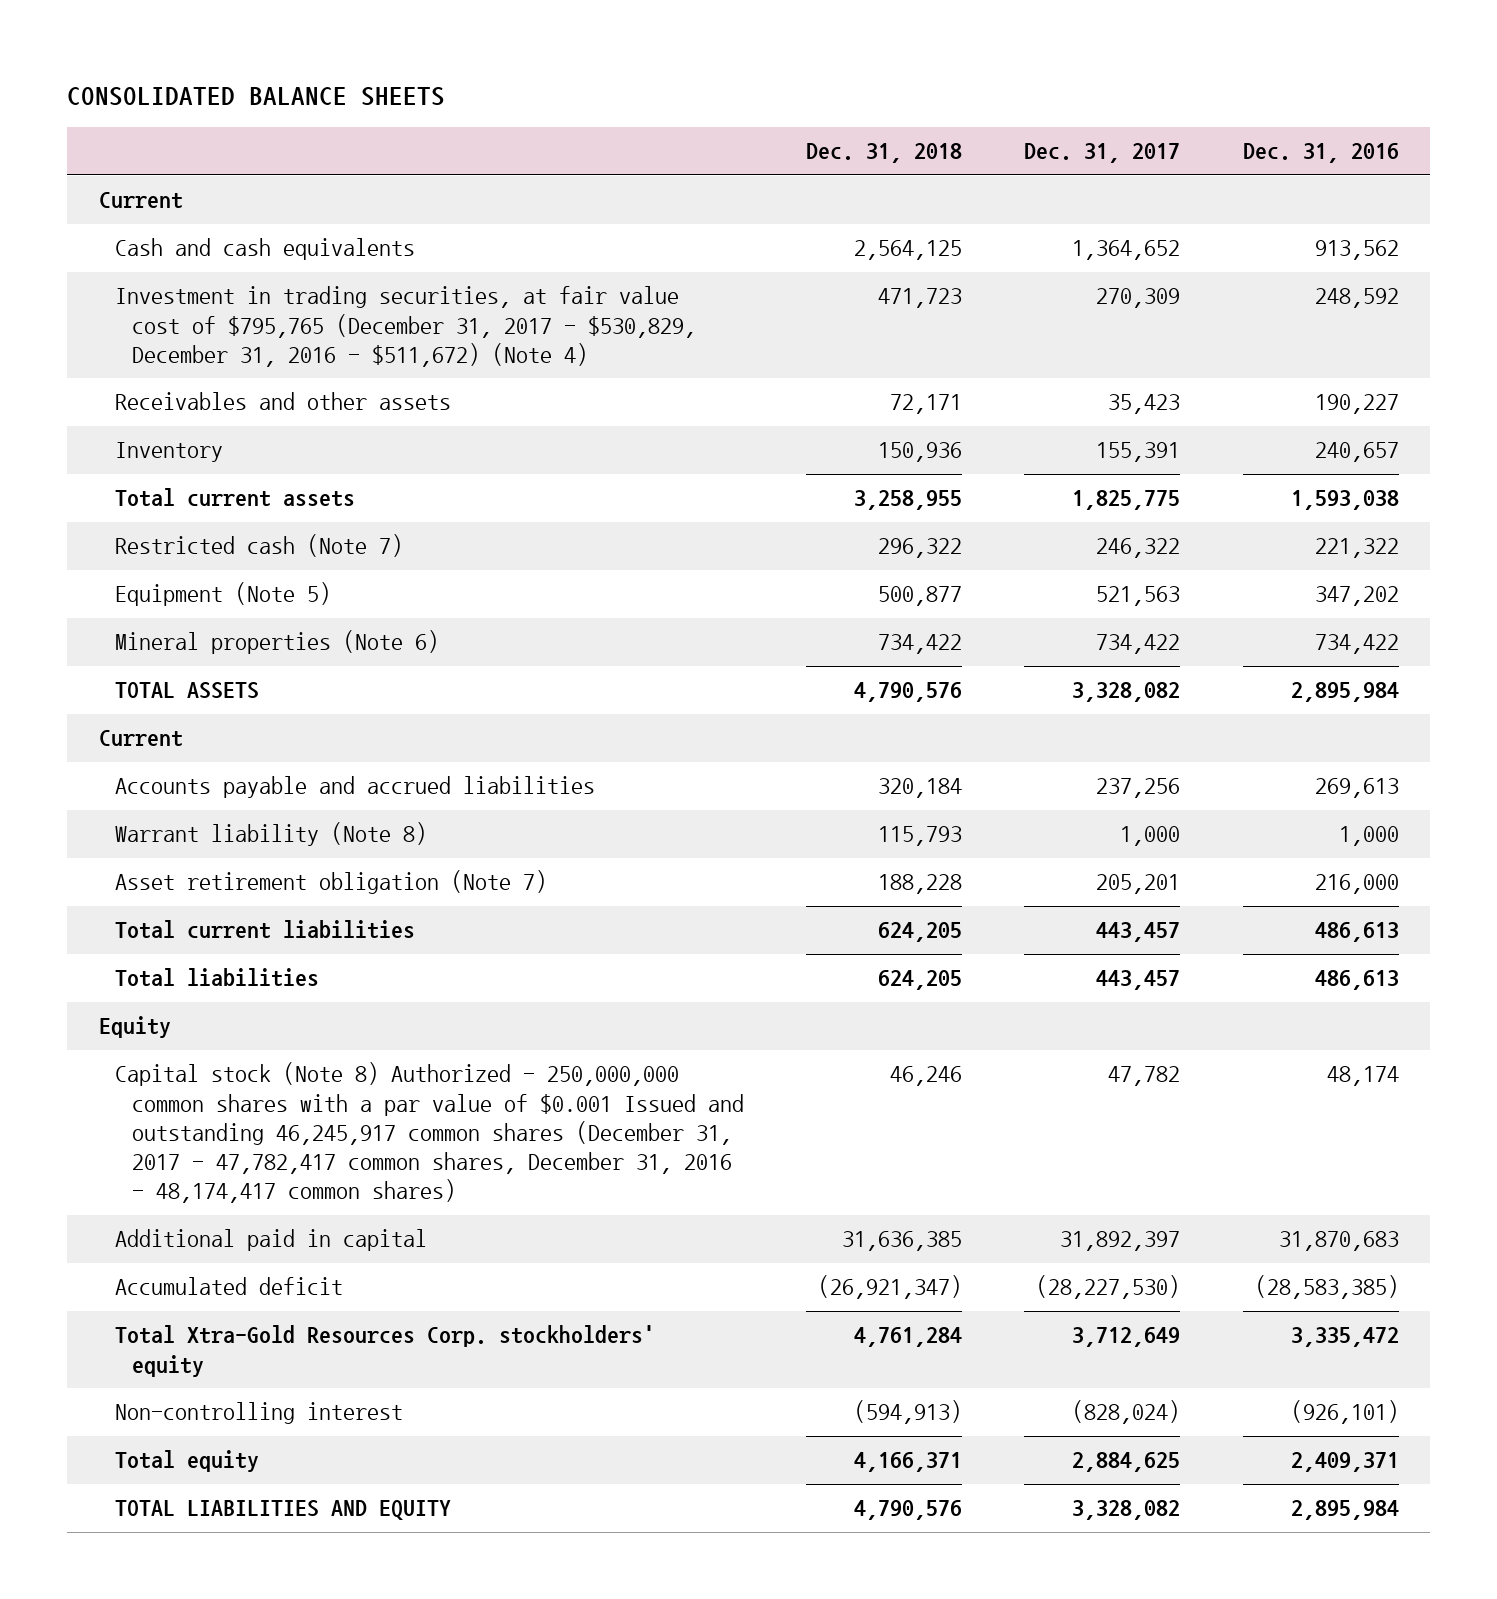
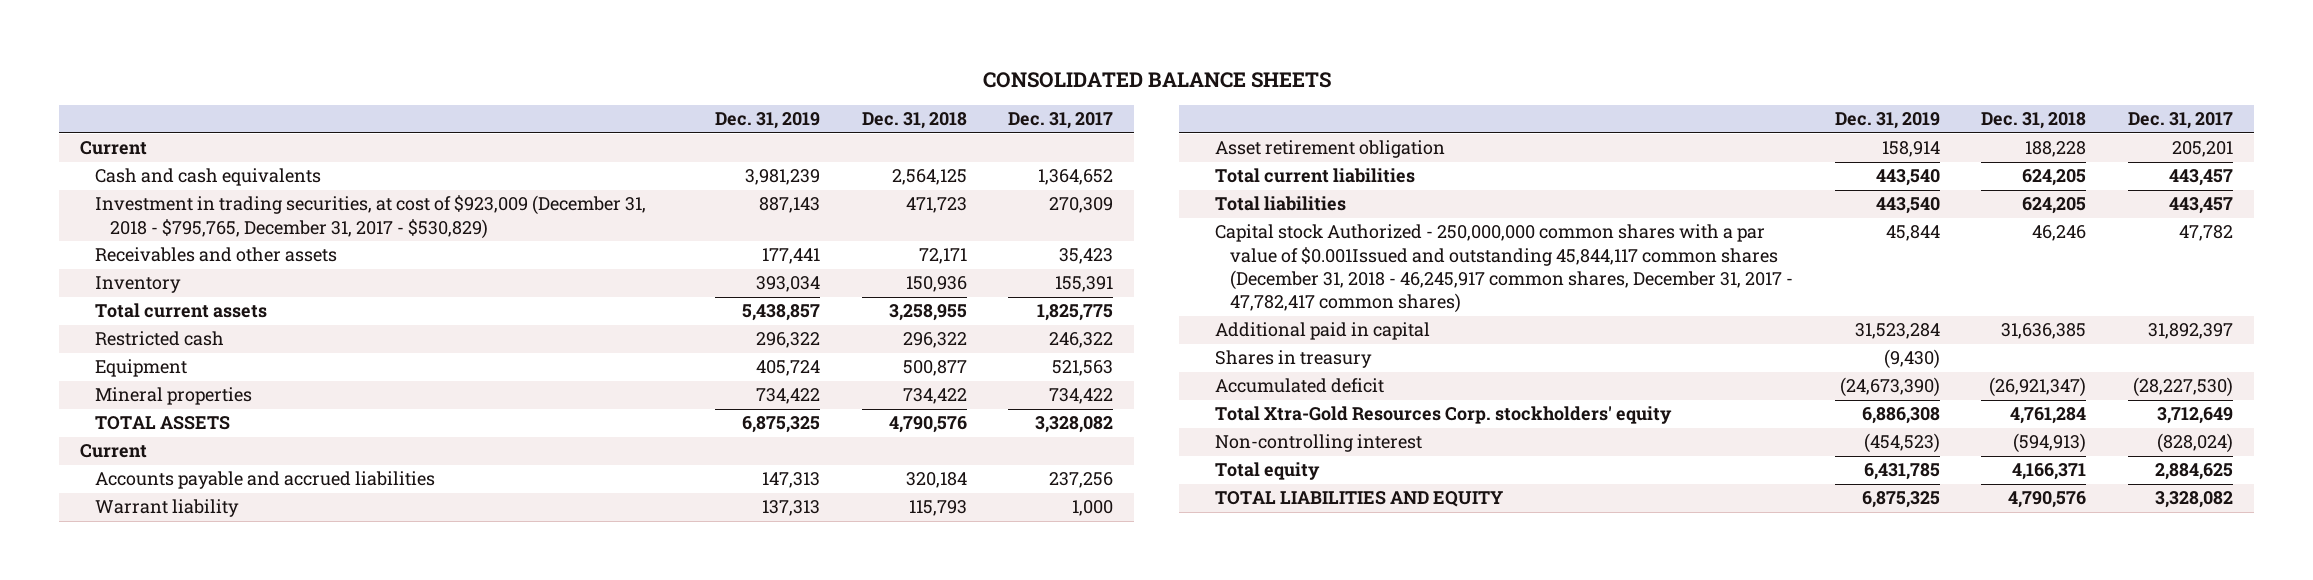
- | Dec. 31, 2018 | Dec. 31, 2017 | Dec. 31, 2016
+ | Dec. 31, 2019 | Dec. 31, 2018 | Dec. 31, 2017
- Investment in trading securities, at fair value cost of $795,765 (December 31, 2017 - $530,829, December 31, 2016 - $511,672) (Note 4) | 471,723 | 270,309 | 248,592
+ Investment in trading securities, at cost of $923,009 (December 31, 2018 - $795,765, December 31, 2017 - $530,829) | 887,143 | 471,723 | 270,309
- Restricted cash (Note 7) | 296,322 | 246,322 | 221,322
- Equipment (Note 5) | 500,877 | 521,563 | 347,202
- Mineral properties (Note 6) | 734,422 | 734,422 | 734,422
+ Restricted cash | 296,322 | 296,322 | 246,322
+ Equipment | 405,724 | 500,877 | 521,563
+ Mineral properties | 734,422 | 734,422 | 734,422
- Warrant liability (Note 8) | 115,793 | 1,000 | 1,000
- Asset retirement obligation (Note 7) | 188,228 | 205,201 | 216,000
+ Warrant liability | 137,313 | 115,793 | 1,000
+ Asset retirement obligation | 158,914 | 188,228 | 205,201
- Equity
- Capital stock (Note 8) Authorized - 250,000,000 common shares with a par value of $0.001 Issued and outstanding 46,245,917 common shares (December 31, 2017 - 47,782,417 common shares, December 31, 2016 - 48,174,417 common shares) | 46,246 | 47,782 | 48,174
+ Capital stock Authorized - 250,000,000 common shares with a par value of $0.001Issued and outstanding 45,844,117 common shares (December 31, 2018 - 46,245,917 common shares, December 31, 2017 - 47,782,417 common shares) | 45,844 | 46,246 | 47,782
+ Shares in treasury | (9,430) | |

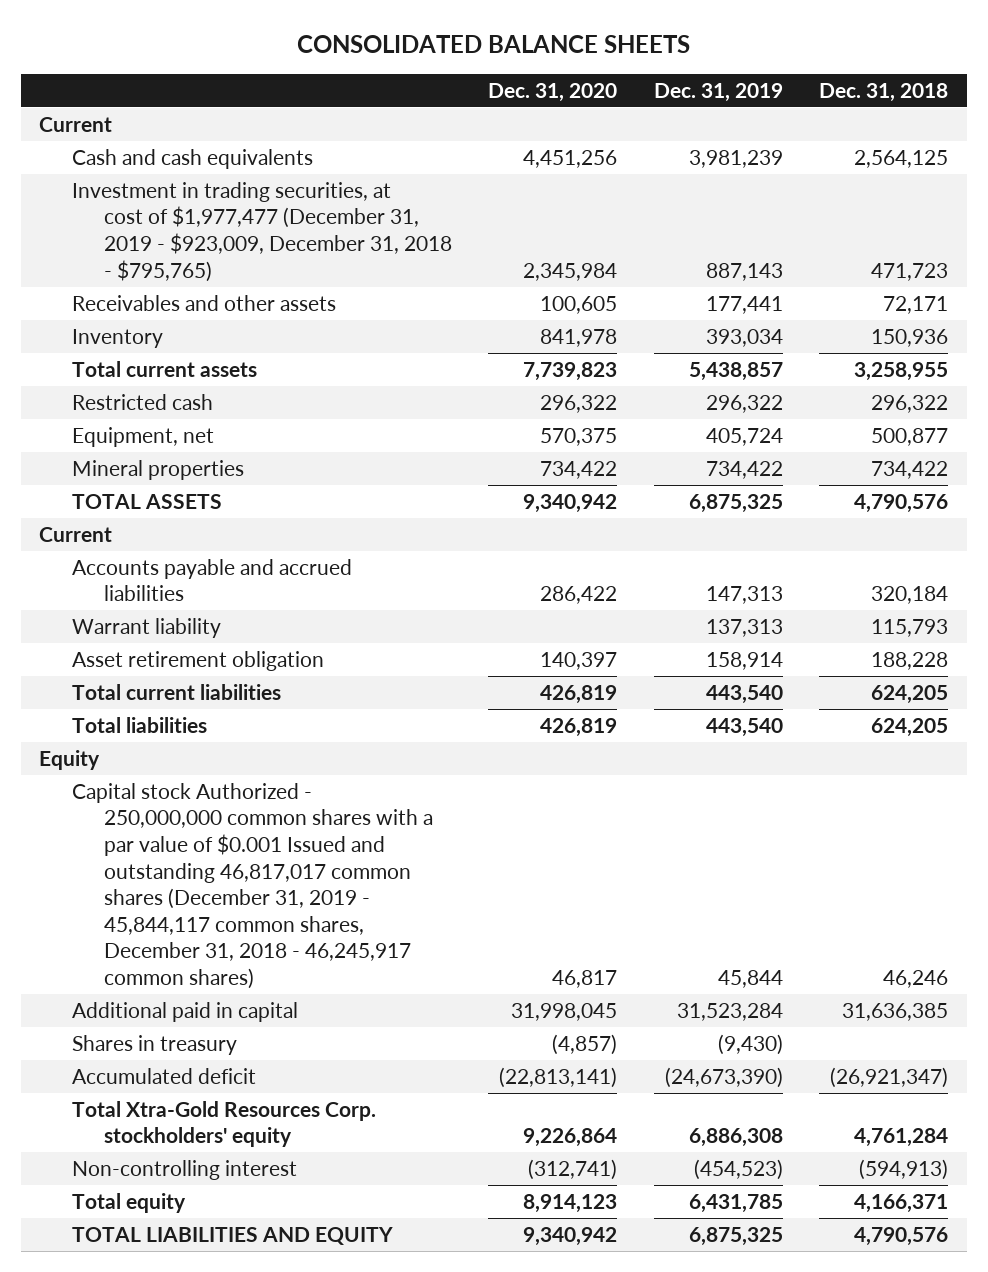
- | Dec. 31, 2019 | Dec. 31, 2018 | Dec. 31, 2017
+ | Dec. 31, 2020 | Dec. 31, 2019 | Dec. 31, 2018
- Investment in trading securities, at cost of $923,009 (December 31, 2018 - $795,765, December 31, 2017 - $530,829) | 887,143 | 471,723 | 270,309
+ Investment in trading securities, at cost of $1,977,477 (December 31, 2019 - $923,009, December 31, 2018 - $795,765) | 2,345,984 | 887,143 | 471,723
- Equipment | 405,724 | 500,877 | 521,563
+ Equipment, net | 570,375 | 405,724 | 500,877
- Capital stock Authorized - 250,000,000 common shares with a par value of $0.001Issued and outstanding 45,844,117 common shares (December 31, 2018 - 46,245,917 common shares, December 31, 2017 - 47,782,417 common shares) | 45,844 | 46,246 | 47,782
+ Equity
+ Capital stock Authorized - 250,000,000 common shares with a par value of $0.001 Issued and outstanding 46,817,017 common shares (December 31, 2019 - 45,844,117 common shares, December 31, 2018 - 46,245,917 common shares) | 46,817 | 45,844 | 46,246

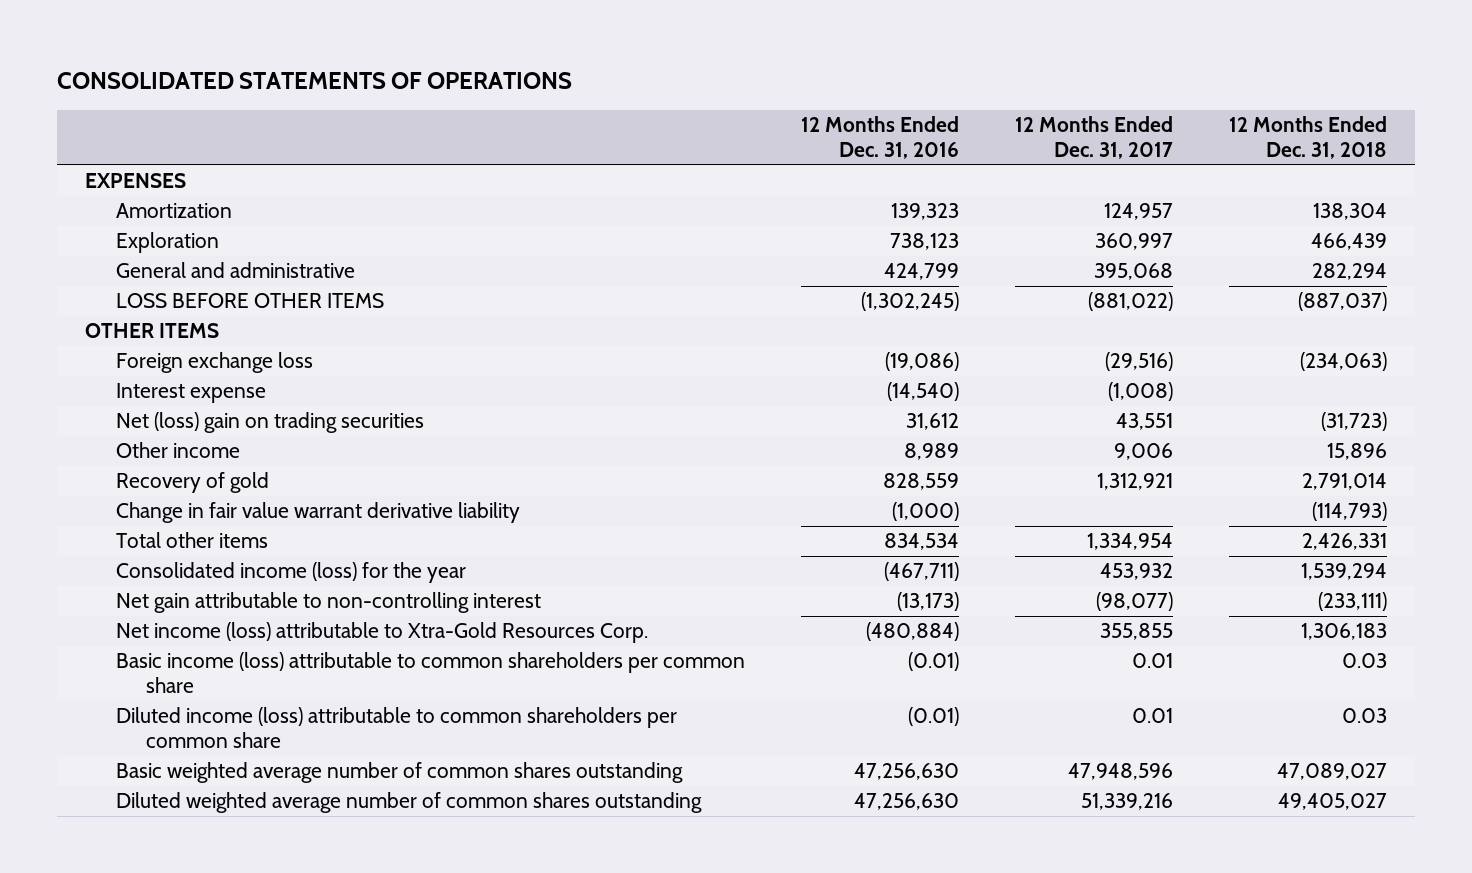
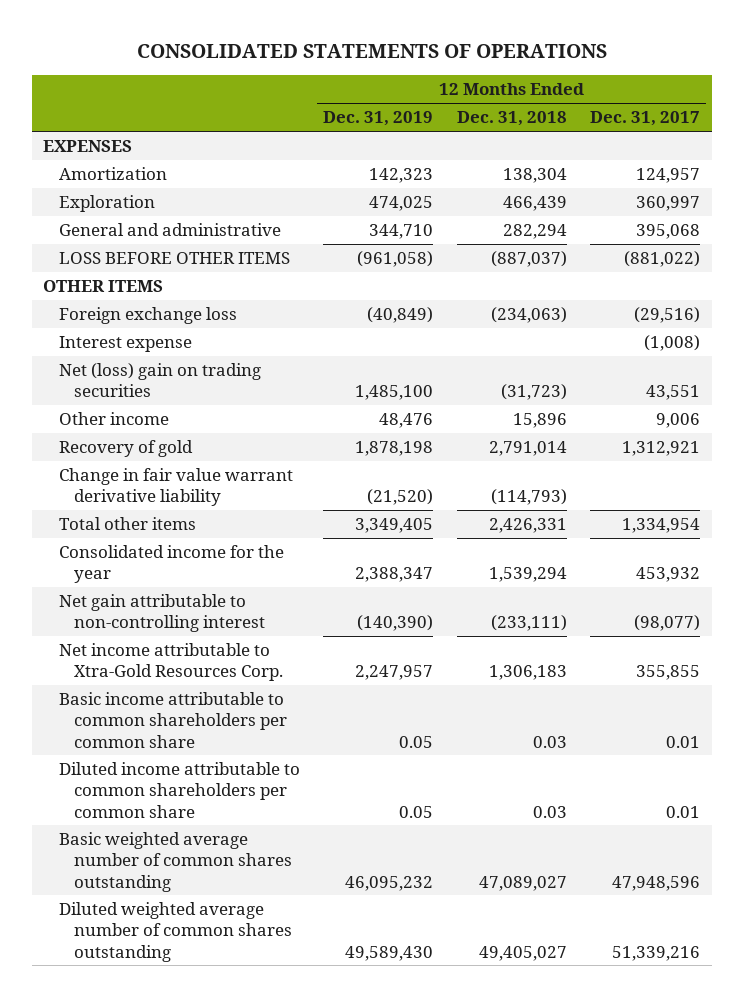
- | 12 Months Ended Dec. 31, 2016 | 12 Months Ended Dec. 31, 2017 | 12 Months Ended Dec. 31, 2018
+ | 12 Months Ended Dec. 31, 2019 | 12 Months Ended Dec. 31, 2018 | 12 Months Ended Dec. 31, 2017
- Consolidated income (loss) for the year | (467,711) | 453,932 | 1,539,294
+ Consolidated income for the year | 2,388,347 | 1,539,294 | 453,932
- Net income (loss) attributable to Xtra-Gold Resources Corp. | (480,884) | 355,855 | 1,306,183
- Basic income (loss) attributable to common shareholders per common share | (0.01) | 0.01 | 0.03
- Diluted income (loss) attributable to common shareholders per common share | (0.01) | 0.01 | 0.03
+ Net income attributable to Xtra-Gold Resources Corp. | 2,247,957 | 1,306,183 | 355,855
+ Basic income attributable to common shareholders per common share | 0.05 | 0.03 | 0.01
+ Diluted income attributable to common shareholders per common share | 0.05 | 0.03 | 0.01

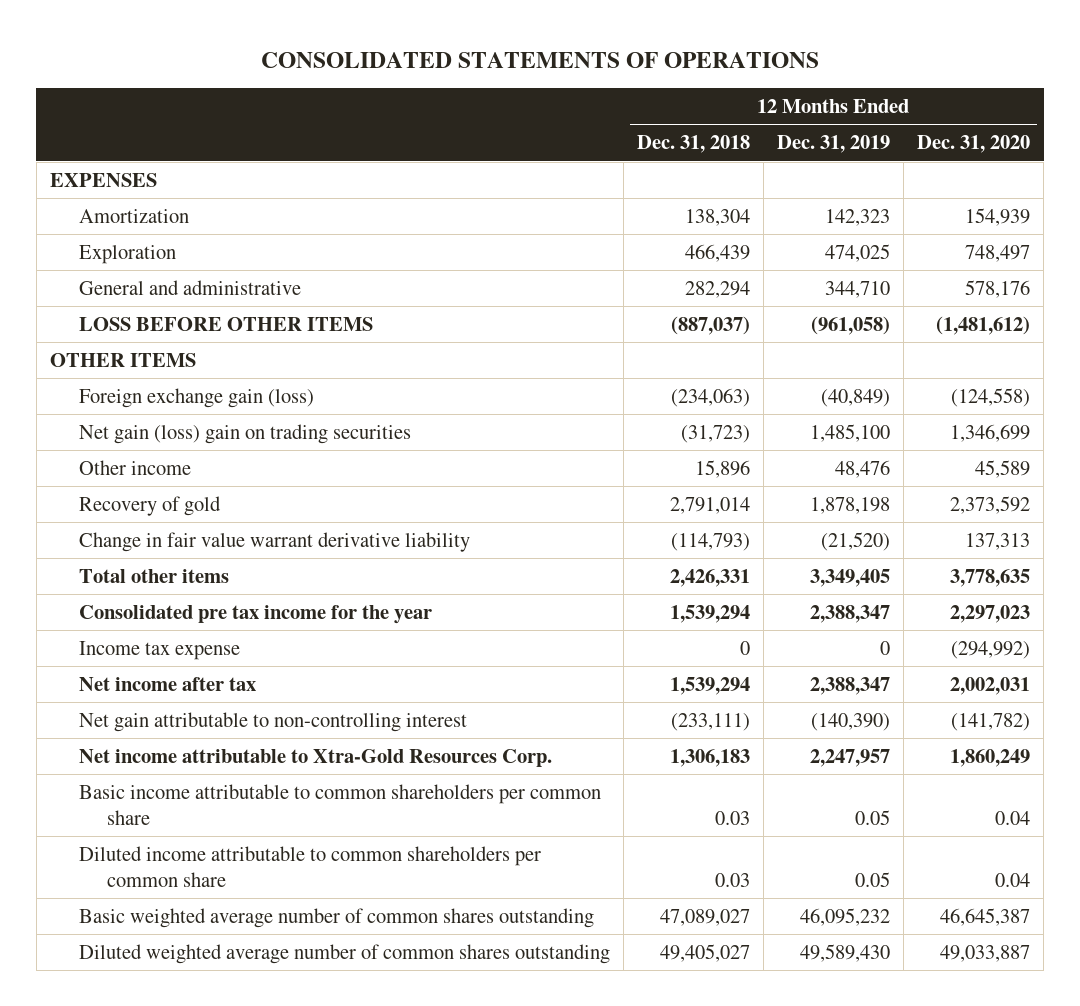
- | 12 Months Ended Dec. 31, 2019 | 12 Months Ended Dec. 31, 2018 | 12 Months Ended Dec. 31, 2017
+ | 12 Months Ended Dec. 31, 2018 | 12 Months Ended Dec. 31, 2019 | 12 Months Ended Dec. 31, 2020
- Foreign exchange loss | (40,849) | (234,063) | (29,516)
- Interest expense | | | (1,008)
- Net (loss) gain on trading securities | 1,485,100 | (31,723) | 43,551
+ Foreign exchange gain (loss) | (234,063) | (40,849) | (124,558)
+ Net gain (loss) gain on trading securities | (31,723) | 1,485,100 | 1,346,699
- Consolidated income for the year | 2,388,347 | 1,539,294 | 453,932
+ Consolidated pre tax income for the year | 1,539,294 | 2,388,347 | 2,297,023
+ Income tax expense | 0 | 0 | (294,992)
+ Net income after tax | 1,539,294 | 2,388,347 | 2,002,031

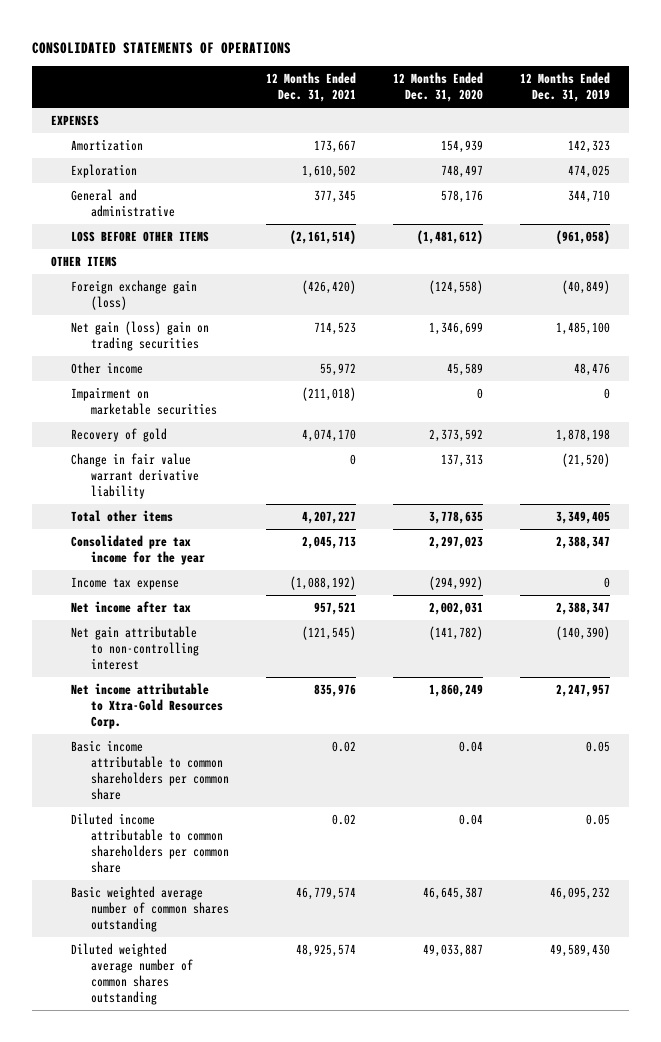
- | 12 Months Ended Dec. 31, 2018 | 12 Months Ended Dec. 31, 2019 | 12 Months Ended Dec. 31, 2020
+ | 12 Months Ended Dec. 31, 2021 | 12 Months Ended Dec. 31, 2020 | 12 Months Ended Dec. 31, 2019
+ Impairment on marketable securities | (211,018) | 0 | 0

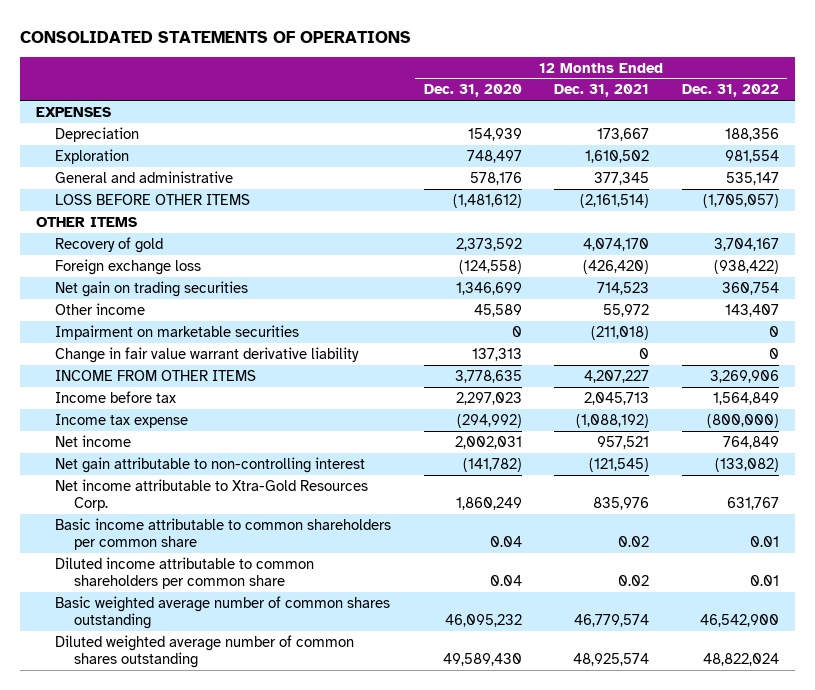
- | 12 Months Ended Dec. 31, 2021 | 12 Months Ended Dec. 31, 2020 | 12 Months Ended Dec. 31, 2019
+ | 12 Months Ended Dec. 31, 2020 | 12 Months Ended Dec. 31, 2021 | 12 Months Ended Dec. 31, 2022
- Amortization | 173,667 | 154,939 | 142,323
+ Depreciation | 154,939 | 173,667 | 188,356
- Foreign exchange gain (loss) | (426,420) | (124,558) | (40,849)
- Net gain (loss) gain on trading securities | 714,523 | 1,346,699 | 1,485,100
moved up: Recovery of gold | 2,373,592 | 4,074,170 | 3,704,167
+ Foreign exchange loss | (124,558) | (426,420) | (938,422)
+ Net gain on trading securities | 1,346,699 | 714,523 | 360,754
- Total other items | 4,207,227 | 3,778,635 | 3,349,405
- Consolidated pre tax income for the year | 2,045,713 | 2,297,023 | 2,388,347
+ INCOME FROM OTHER ITEMS | 3,778,635 | 4,207,227 | 3,269,906
+ Income before tax | 2,297,023 | 2,045,713 | 1,564,849
- Net income after tax | 957,521 | 2,002,031 | 2,388,347
+ Net income | 2,002,031 | 957,521 | 764,849
- Basic weighted average number of common shares outstanding | 46,779,574 | 46,645,387 | 46,095,232
- Diluted weighted average number of common shares outstanding | 48,925,574 | 49,033,887 | 49,589,430
+ Basic weighted average number of common shares outstanding | 46,095,232 | 46,779,574 | 46,542,900
+ Diluted weighted average number of common shares outstanding | 49,589,430 | 48,925,574 | 48,822,024

